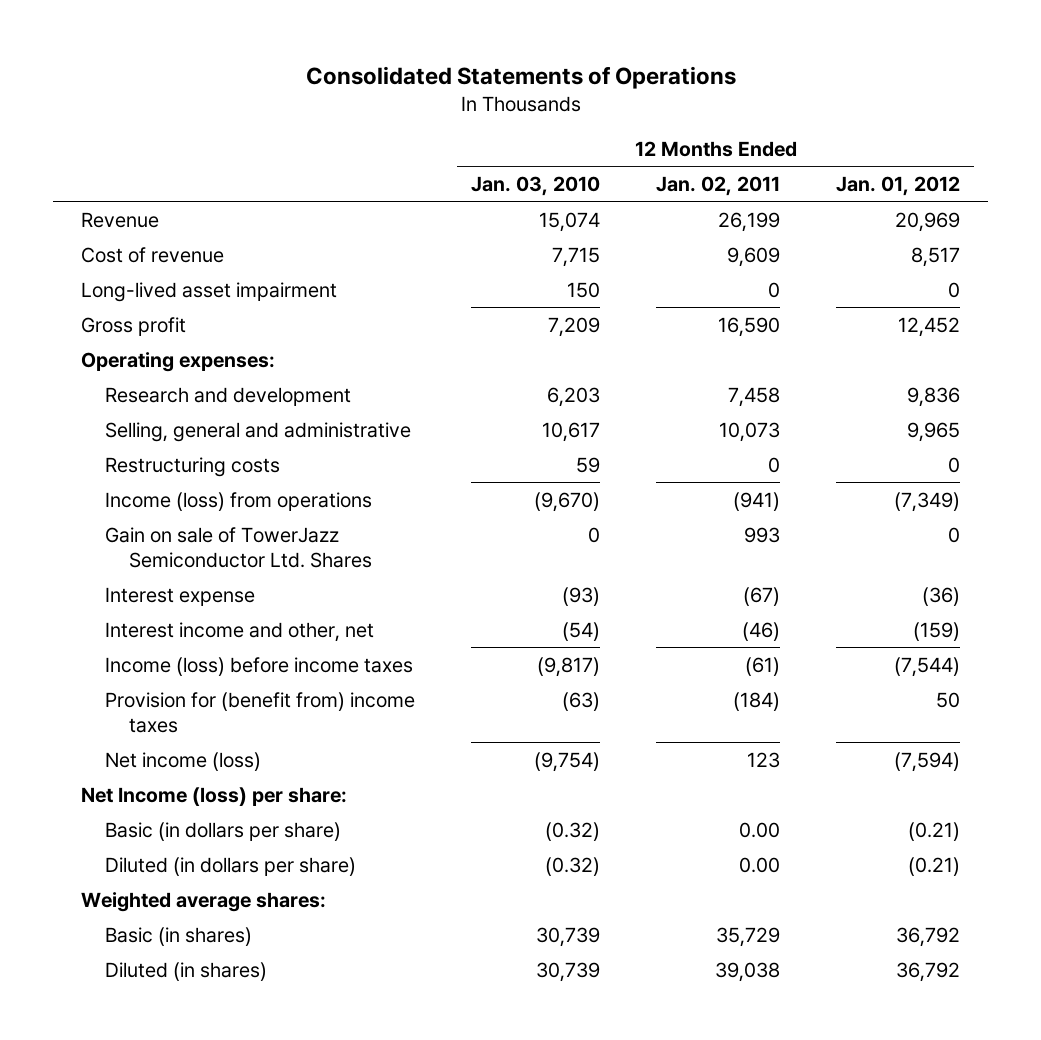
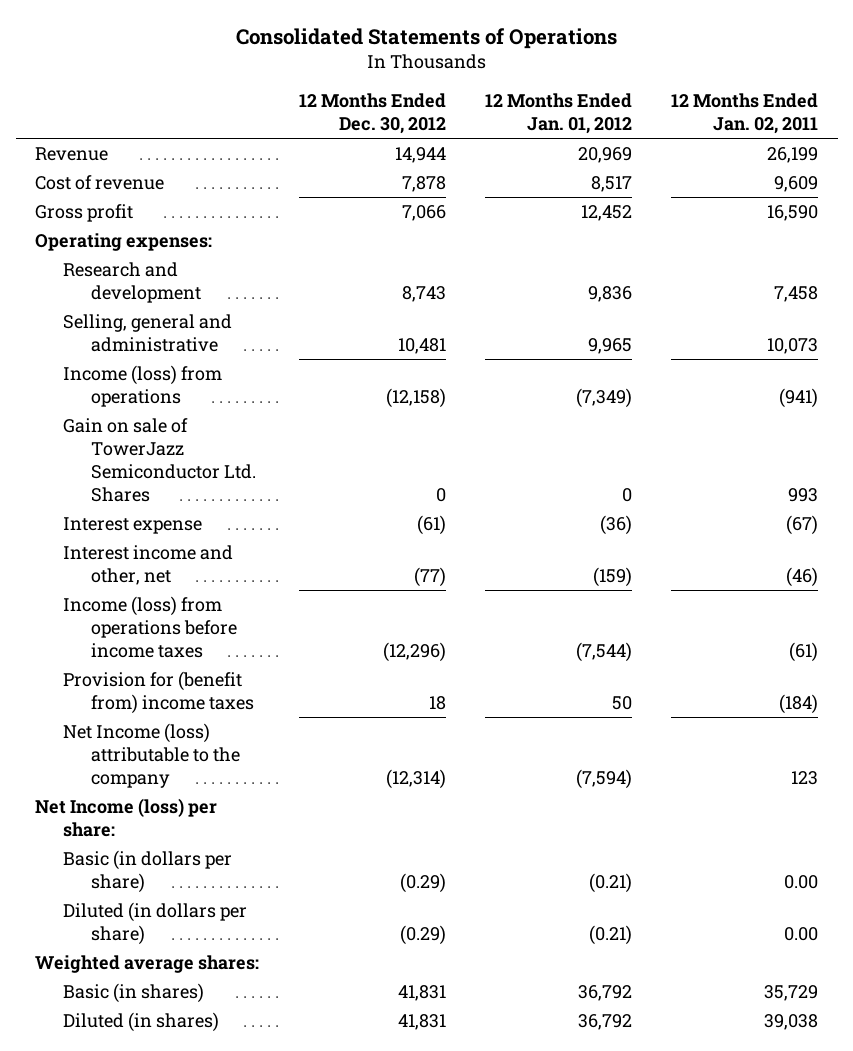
- | 12 Months Ended Jan. 03, 2010 | 12 Months Ended Jan. 02, 2011 | 12 Months Ended Jan. 01, 2012
+ | 12 Months Ended Dec. 30, 2012 | 12 Months Ended Jan. 01, 2012 | 12 Months Ended Jan. 02, 2011
- Long-lived asset impairment | 150 | 0 | 0
- Restructuring costs | 59 | 0 | 0
- Income (loss) before income taxes | (9,817) | (61) | (7,544)
+ Income (loss) from operations before income taxes | (12,296) | (7,544) | (61)
- Net income (loss) | (9,754) | 123 | (7,594)
+ Net Income (loss) attributable to the company | (12,314) | (7,594) | 123

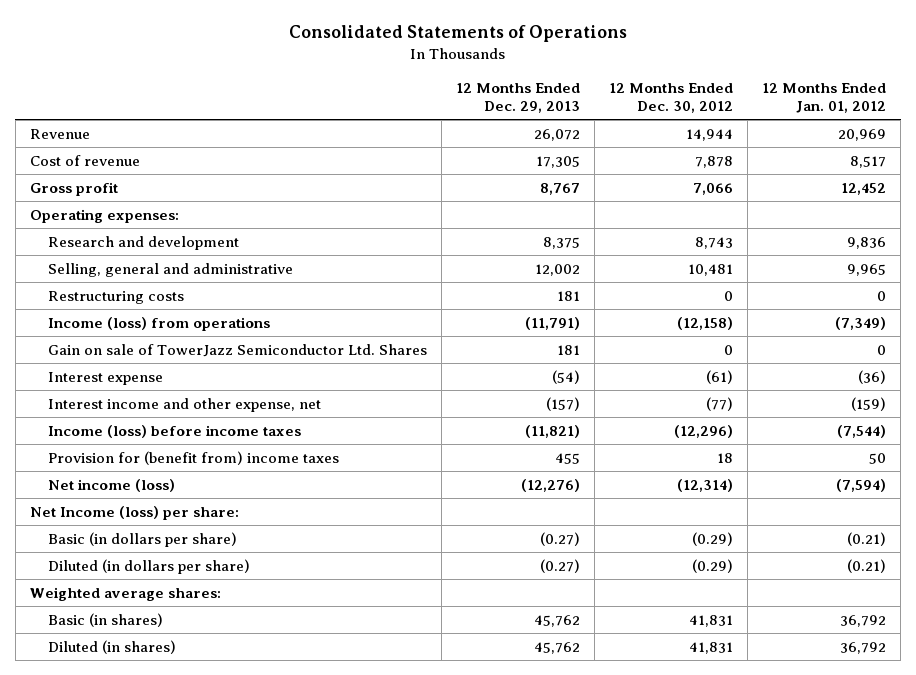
- | 12 Months Ended Dec. 30, 2012 | 12 Months Ended Jan. 01, 2012 | 12 Months Ended Jan. 02, 2011
+ | 12 Months Ended Dec. 29, 2013 | 12 Months Ended Dec. 30, 2012 | 12 Months Ended Jan. 01, 2012
+ Restructuring costs | 181 | 0 | 0
- Interest income and other, net | (77) | (159) | (46)
- Income (loss) from operations before income taxes | (12,296) | (7,544) | (61)
+ Interest income and other expense, net | (157) | (77) | (159)
+ Income (loss) before income taxes | (11,821) | (12,296) | (7,544)
- Net Income (loss) attributable to the company | (12,314) | (7,594) | 123
+ Net income (loss) | (12,276) | (12,314) | (7,594)

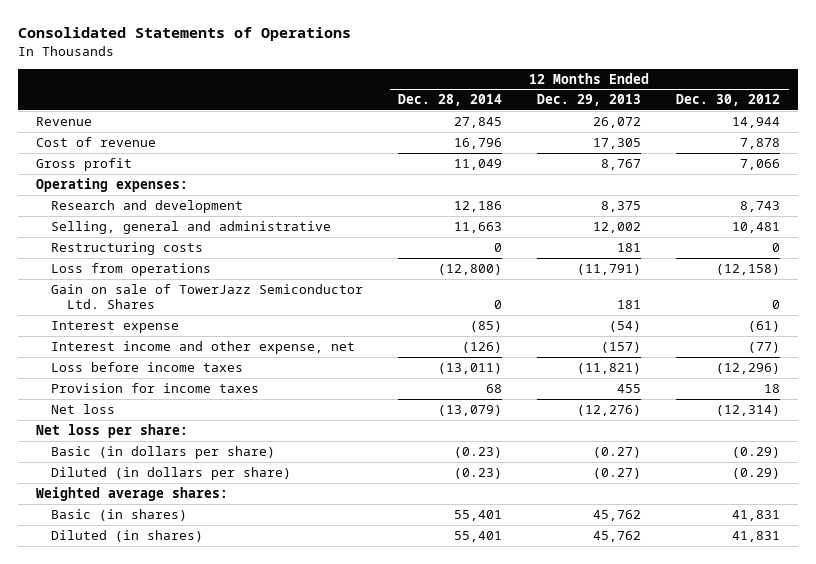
- | 12 Months Ended Dec. 29, 2013 | 12 Months Ended Dec. 30, 2012 | 12 Months Ended Jan. 01, 2012
+ | 12 Months Ended Dec. 28, 2014 | 12 Months Ended Dec. 29, 2013 | 12 Months Ended Dec. 30, 2012
- Income (loss) from operations | (11,791) | (12,158) | (7,349)
+ Loss from operations | (12,800) | (11,791) | (12,158)
- Income (loss) before income taxes | (11,821) | (12,296) | (7,544)
- Provision for (benefit from) income taxes | 455 | 18 | 50
- Net income (loss) | (12,276) | (12,314) | (7,594)
- Net Income (loss) per share:
+ Loss before income taxes | (13,011) | (11,821) | (12,296)
+ Provision for income taxes | 68 | 455 | 18
+ Net loss | (13,079) | (12,276) | (12,314)
+ Net loss per share:

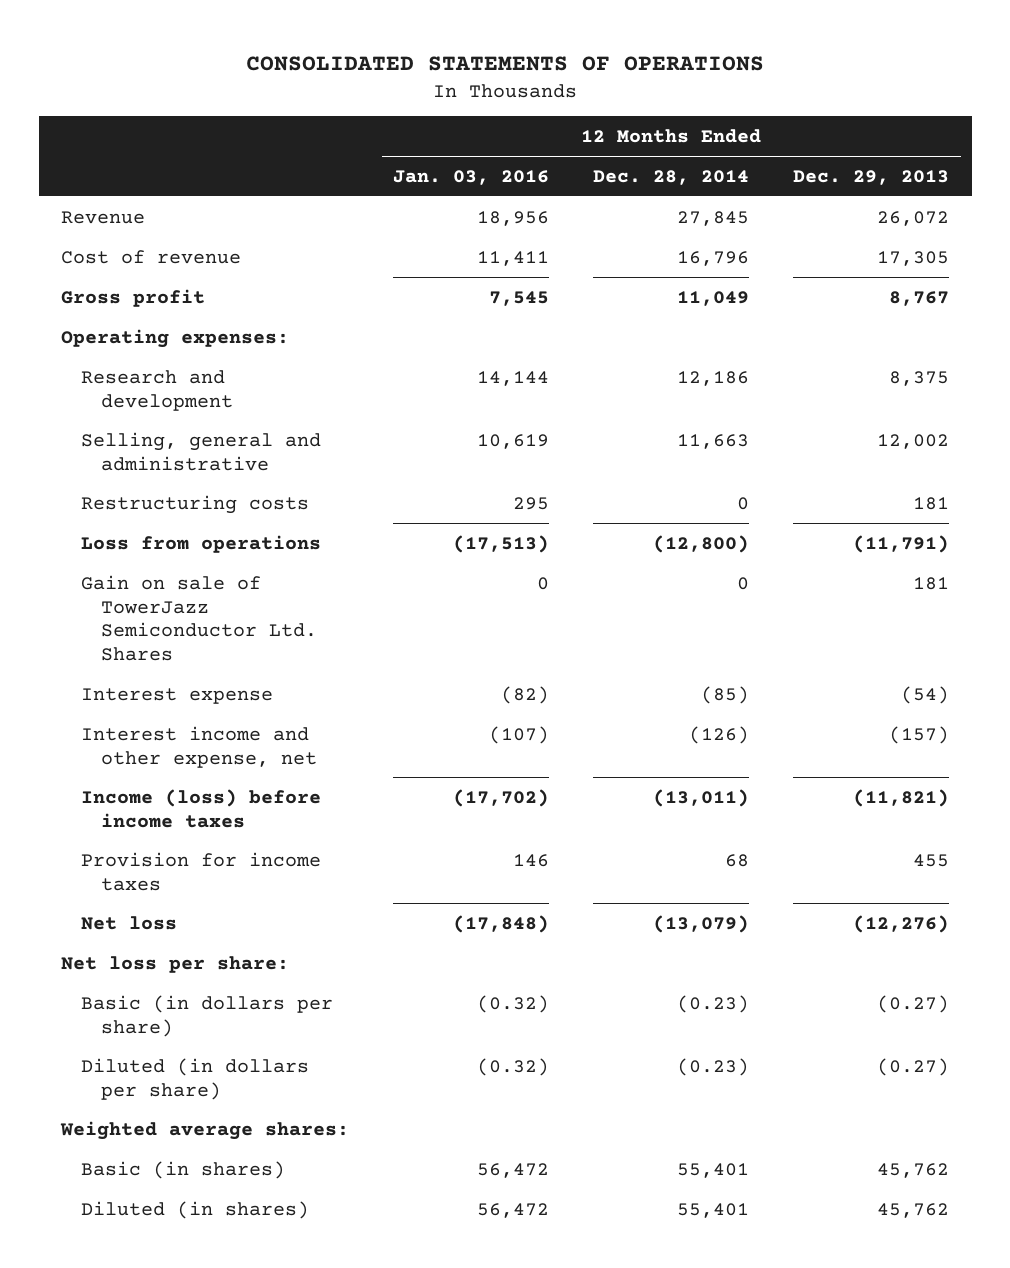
- Consolidated Statements of Operations
+ CONSOLIDATED STATEMENTS OF OPERATIONS
- | 12 Months Ended Dec. 28, 2014 | 12 Months Ended Dec. 29, 2013 | 12 Months Ended Dec. 30, 2012
+ | 12 Months Ended Jan. 03, 2016 | 12 Months Ended Dec. 28, 2014 | 12 Months Ended Dec. 29, 2013
- Loss before income taxes | (13,011) | (11,821) | (12,296)
+ Income (loss) before income taxes | (17,702) | (13,011) | (11,821)

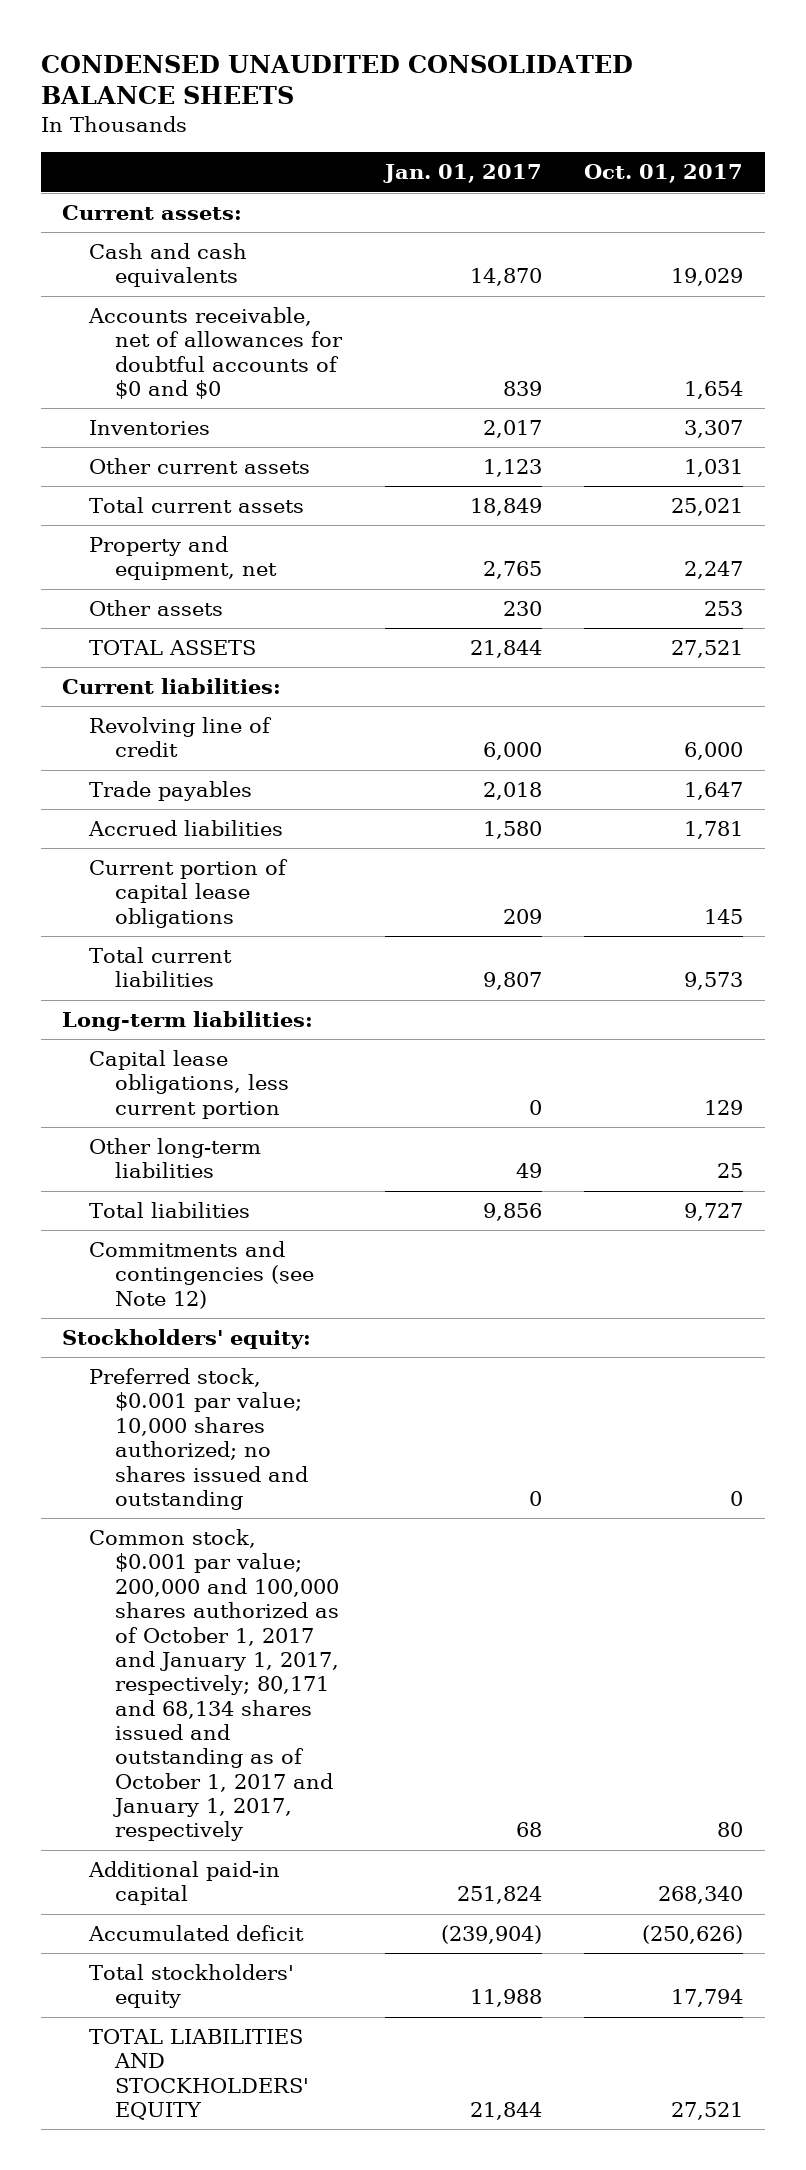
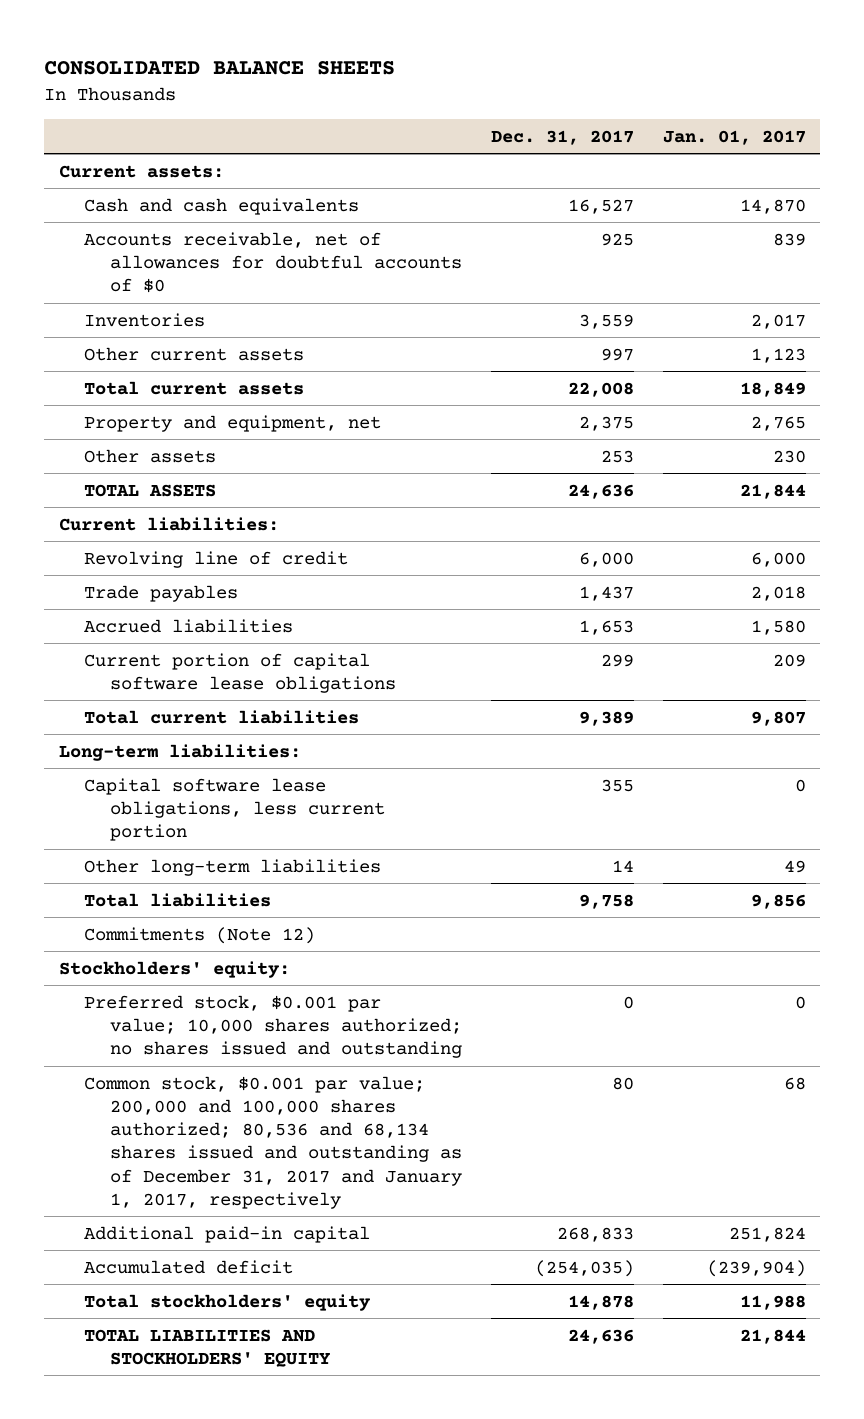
- CONDENSED UNAUDITED CONSOLIDATED BALANCE SHEETS
+ CONSOLIDATED BALANCE SHEETS
- | Jan. 01, 2017 | Oct. 01, 2017
+ | Dec. 31, 2017 | Jan. 01, 2017
- Accounts receivable, net of allowances for doubtful accounts of $0 and $0 | 839 | 1,654
+ Accounts receivable, net of allowances for doubtful accounts of $0 | 925 | 839
- Current portion of capital lease obligations | 209 | 145
+ Current portion of capital software lease obligations | 299 | 209
- Capital lease obligations, less current portion | 0 | 129
+ Capital software lease obligations, less current portion | 355 | 0
- Commitments and contingencies (see Note 12)
+ Commitments (Note 12)
- Common stock, $0.001 par value; 200,000 and 100,000 shares authorized as of October 1, 2017 and January 1, 2017, respectively; 80,171 and 68,134 shares issued and outstanding as of October 1, 2017 and January 1, 2017, respectively | 68 | 80
+ Common stock, $0.001 par value; 200,000 and 100,000 shares authorized; 80,536 and 68,134 shares issued and outstanding as of December 31, 2017 and January 1, 2017, respectively | 80 | 68

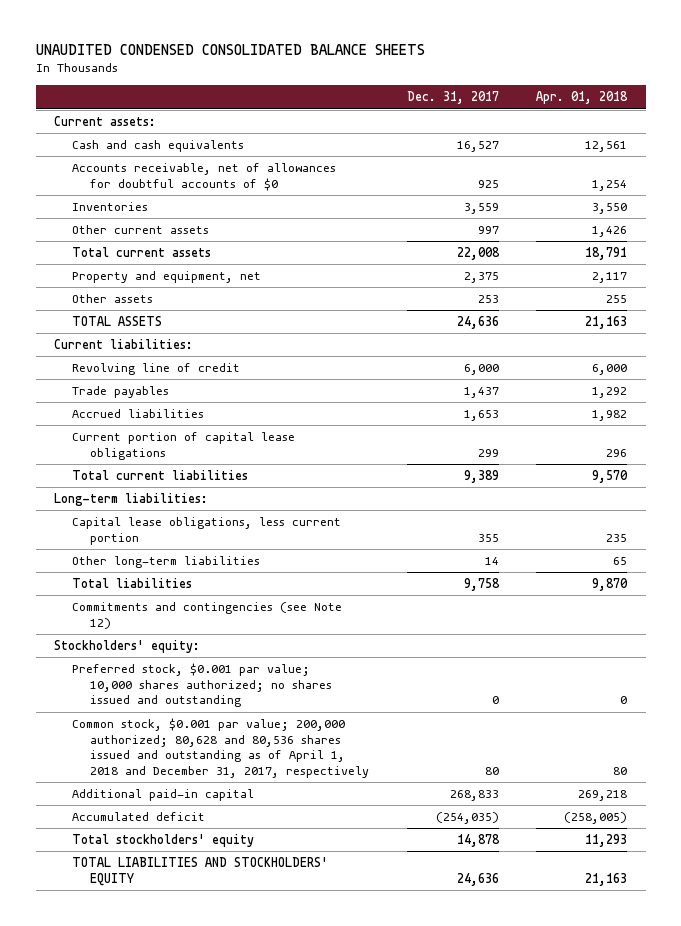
- CONSOLIDATED BALANCE SHEETS
+ UNAUDITED CONDENSED CONSOLIDATED BALANCE SHEETS
- | Dec. 31, 2017 | Jan. 01, 2017
+ | Dec. 31, 2017 | Apr. 01, 2018
- Current portion of capital software lease obligations | 299 | 209
+ Current portion of capital lease obligations | 299 | 296
- Capital software lease obligations, less current portion | 355 | 0
+ Capital lease obligations, less current portion | 355 | 235
- Commitments (Note 12)
+ Commitments and contingencies (see Note 12)
- Common stock, $0.001 par value; 200,000 and 100,000 shares authorized; 80,536 and 68,134 shares issued and outstanding as of December 31, 2017 and January 1, 2017, respectively | 80 | 68
+ Common stock, $0.001 par value; 200,000 authorized; 80,628 and 80,536 shares issued and outstanding as of April 1, 2018 and December 31, 2017, respectively | 80 | 80

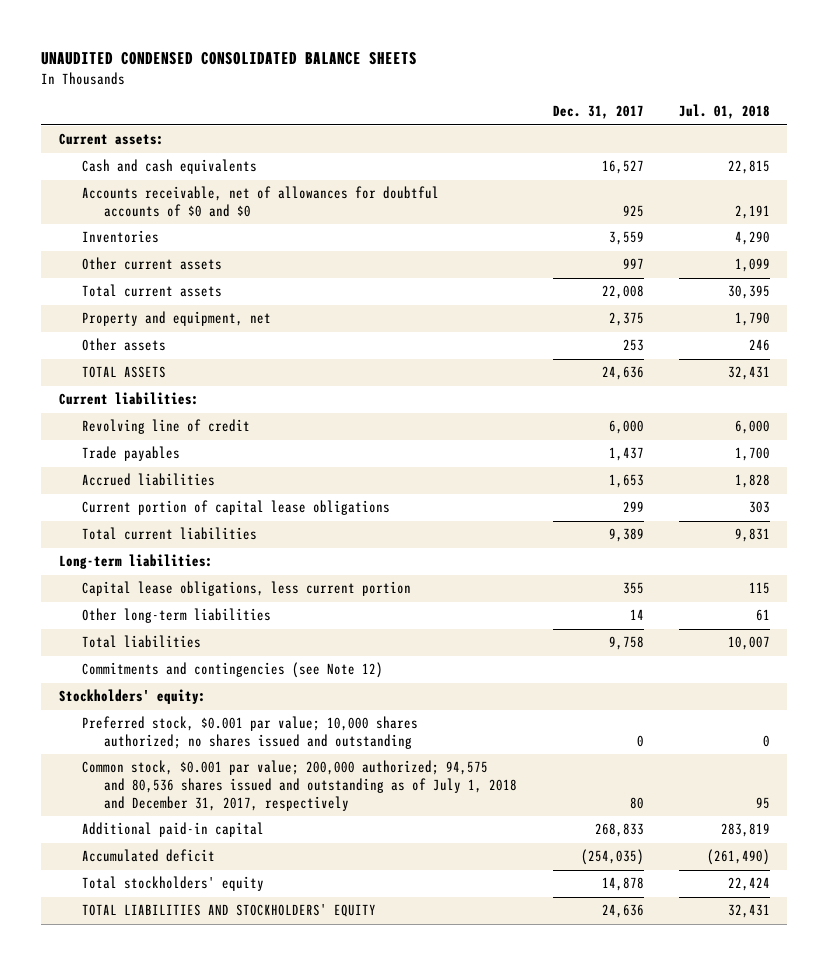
- | Dec. 31, 2017 | Apr. 01, 2018
+ | Dec. 31, 2017 | Jul. 01, 2018
- Accounts receivable, net of allowances for doubtful accounts of $0 | 925 | 1,254
+ Accounts receivable, net of allowances for doubtful accounts of $0 and $0 | 925 | 2,191
- Common stock, $0.001 par value; 200,000 authorized; 80,628 and 80,536 shares issued and outstanding as of April 1, 2018 and December 31, 2017, respectively | 80 | 80
+ Common stock, $0.001 par value; 200,000 authorized; 94,575 and 80,536 shares issued and outstanding as of July 1, 2018 and December 31, 2017, respectively | 80 | 95

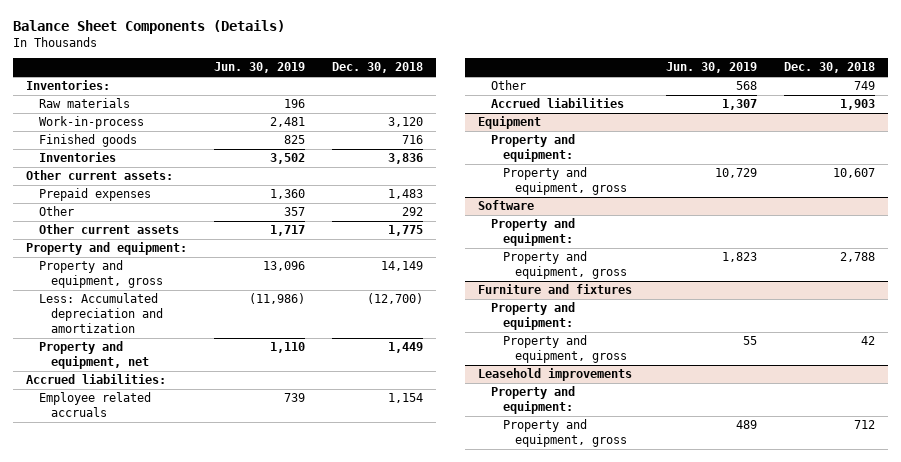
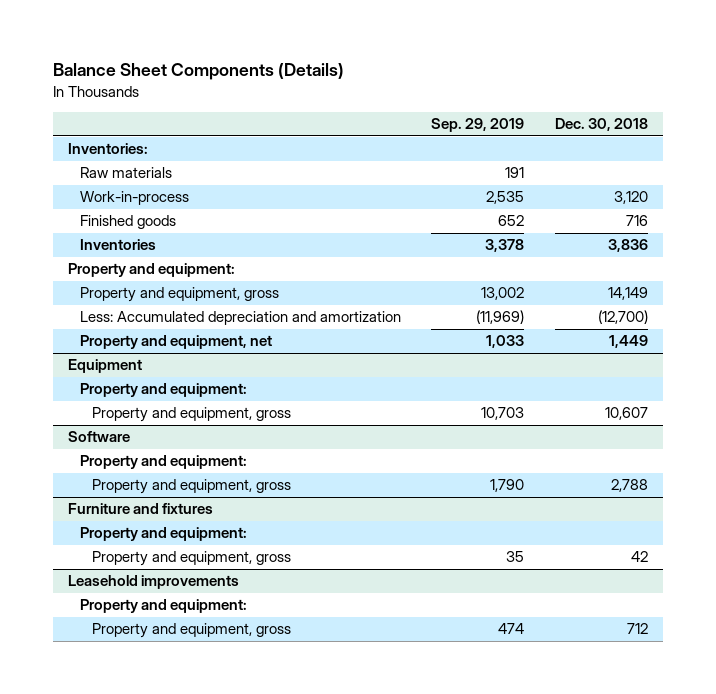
- | Jun. 30, 2019 | Dec. 30, 2018
+ | Sep. 29, 2019 | Dec. 30, 2018
- Other current assets:
- Prepaid expenses | 1,360 | 1,483
- Other | 357 | 292
- Other current assets | 1,717 | 1,775
- Accrued liabilities:
- Employee related accruals | 739 | 1,154
- Other | 568 | 749
- Accrued liabilities | 1,307 | 1,903

